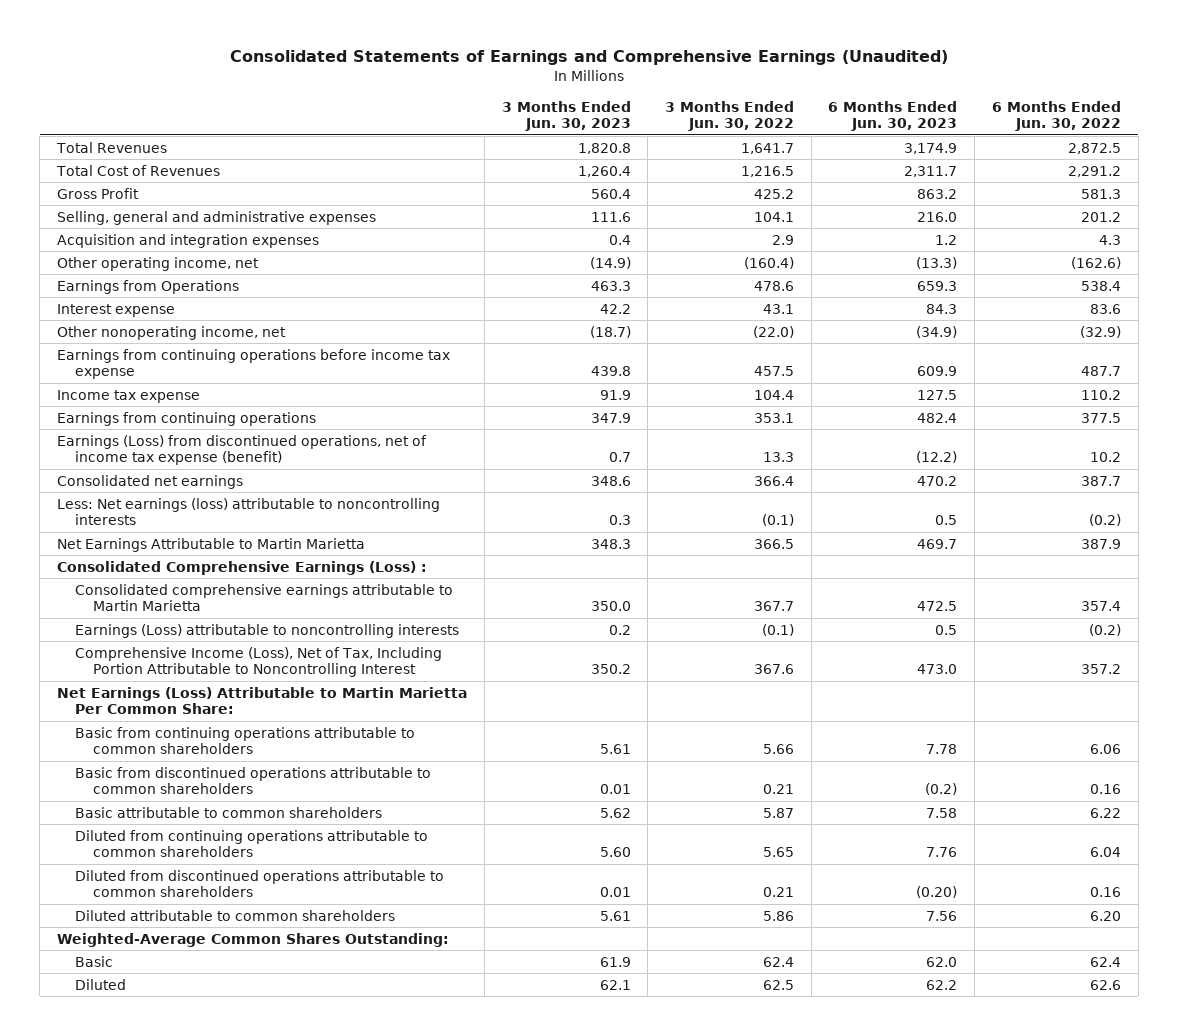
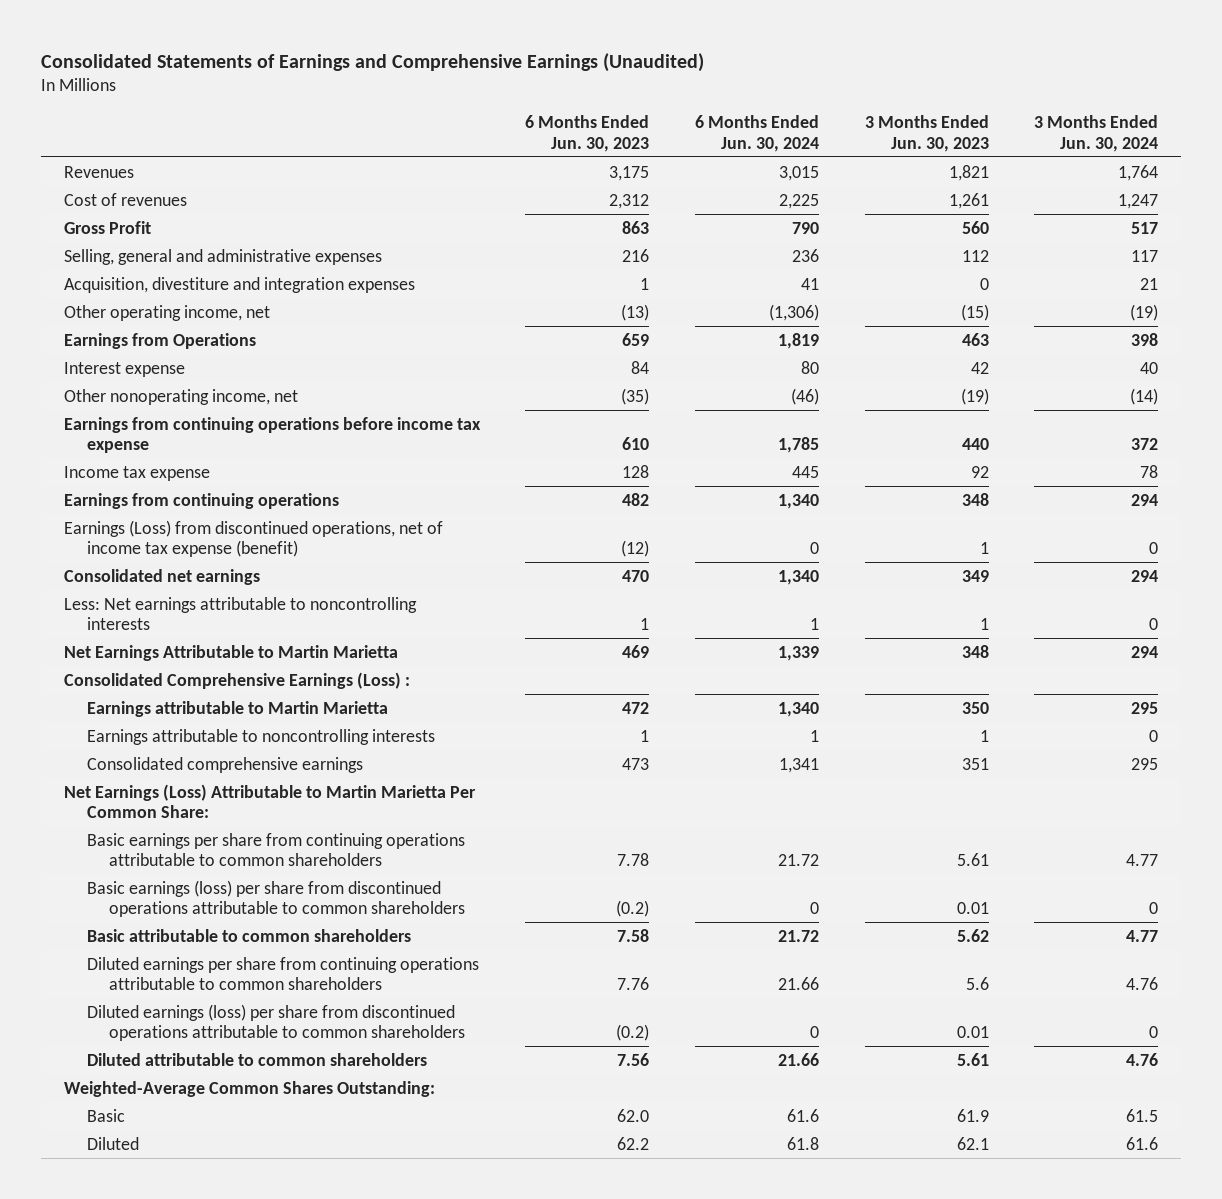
- | 3 Months Ended Jun. 30, 2023 | 3 Months Ended Jun. 30, 2022 | 6 Months Ended Jun. 30, 2023 | 6 Months Ended Jun. 30, 2022
+ | 6 Months Ended Jun. 30, 2023 | 6 Months Ended Jun. 30, 2024 | 3 Months Ended Jun. 30, 2023 | 3 Months Ended Jun. 30, 2024
- Total Revenues | 1,820.8 | 1,641.7 | 3,174.9 | 2,872.5
- Total Cost of Revenues | 1,260.4 | 1,216.5 | 2,311.7 | 2,291.2
- Gross Profit | 560.4 | 425.2 | 863.2 | 581.3
- Selling, general and administrative expenses | 111.6 | 104.1 | 216.0 | 201.2
- Acquisition and integration expenses | 0.4 | 2.9 | 1.2 | 4.3
- Other operating income, net | (14.9) | (160.4) | (13.3) | (162.6)
- Earnings from Operations | 463.3 | 478.6 | 659.3 | 538.4
- Interest expense | 42.2 | 43.1 | 84.3 | 83.6
- Other nonoperating income, net | (18.7) | (22.0) | (34.9) | (32.9)
- Earnings from continuing operations before income tax expense | 439.8 | 457.5 | 609.9 | 487.7
- Income tax expense | 91.9 | 104.4 | 127.5 | 110.2
- Earnings from continuing operations | 347.9 | 353.1 | 482.4 | 377.5
- Earnings (Loss) from discontinued operations, net of income tax expense (benefit) | 0.7 | 13.3 | (12.2) | 10.2
- Consolidated net earnings | 348.6 | 366.4 | 470.2 | 387.7
- Less: Net earnings (loss) attributable to noncontrolling interests | 0.3 | (0.1) | 0.5 | (0.2)
- Net Earnings Attributable to Martin Marietta | 348.3 | 366.5 | 469.7 | 387.9
+ Revenues | 3,175 | 3,015 | 1,821 | 1,764
+ Cost of revenues | 2,312 | 2,225 | 1,261 | 1,247
+ Gross Profit | 863 | 790 | 560 | 517
+ Selling, general and administrative expenses | 216 | 236 | 112 | 117
+ Acquisition, divestiture and integration expenses | 1 | 41 | 0 | 21
+ Other operating income, net | (13) | (1,306) | (15) | (19)
+ Earnings from Operations | 659 | 1,819 | 463 | 398
+ Interest expense | 84 | 80 | 42 | 40
+ Other nonoperating income, net | (35) | (46) | (19) | (14)
+ Earnings from continuing operations before income tax expense | 610 | 1,785 | 440 | 372
+ Income tax expense | 128 | 445 | 92 | 78
+ Earnings from continuing operations | 482 | 1,340 | 348 | 294
+ Earnings (Loss) from discontinued operations, net of income tax expense (benefit) | (12) | 0 | 1 | 0
+ Consolidated net earnings | 470 | 1,340 | 349 | 294
+ Less: Net earnings attributable to noncontrolling interests | 1 | 1 | 1 | 0
+ Net Earnings Attributable to Martin Marietta | 469 | 1,339 | 348 | 294
- Consolidated comprehensive earnings attributable to Martin Marietta | 350.0 | 367.7 | 472.5 | 357.4
- Earnings (Loss) attributable to noncontrolling interests | 0.2 | (0.1) | 0.5 | (0.2)
- Comprehensive Income (Loss), Net of Tax, Including Portion Attributable to Noncontrolling Interest | 350.2 | 367.6 | 473.0 | 357.2
+ Earnings attributable to Martin Marietta | 472 | 1,340 | 350 | 295
+ Earnings attributable to noncontrolling interests | 1 | 1 | 1 | 0
+ Consolidated comprehensive earnings | 473 | 1,341 | 351 | 295
- Basic from continuing operations attributable to common shareholders | 5.61 | 5.66 | 7.78 | 6.06
- Basic from discontinued operations attributable to common shareholders | 0.01 | 0.21 | (0.2) | 0.16
+ Basic earnings per share from continuing operations attributable to common shareholders | 7.78 | 21.72 | 5.61 | 4.77
+ Basic earnings (loss) per share from discontinued operations attributable to common shareholders | (0.2) | 0 | 0.01 | 0
- Diluted from continuing operations attributable to common shareholders | 5.60 | 5.65 | 7.76 | 6.04
- Diluted from discontinued operations attributable to common shareholders | 0.01 | 0.21 | (0.20) | 0.16
+ Diluted earnings per share from continuing operations attributable to common shareholders | 7.76 | 21.66 | 5.6 | 4.76
+ Diluted earnings (loss) per share from discontinued operations attributable to common shareholders | (0.2) | 0 | 0.01 | 0

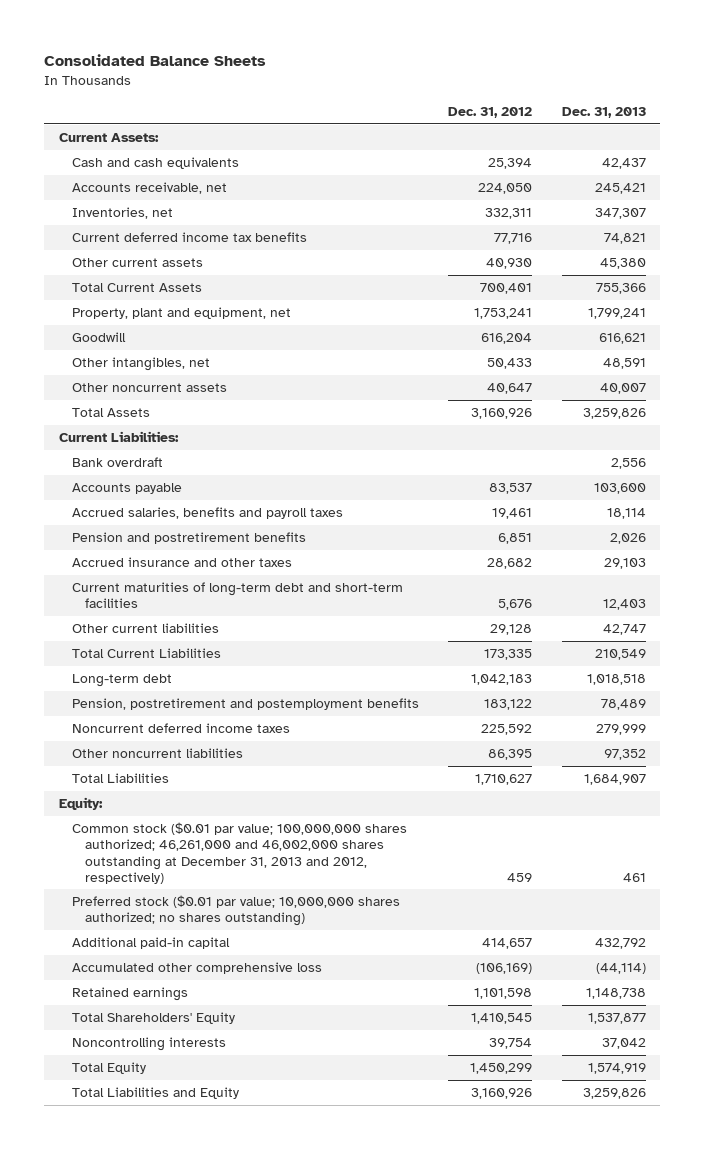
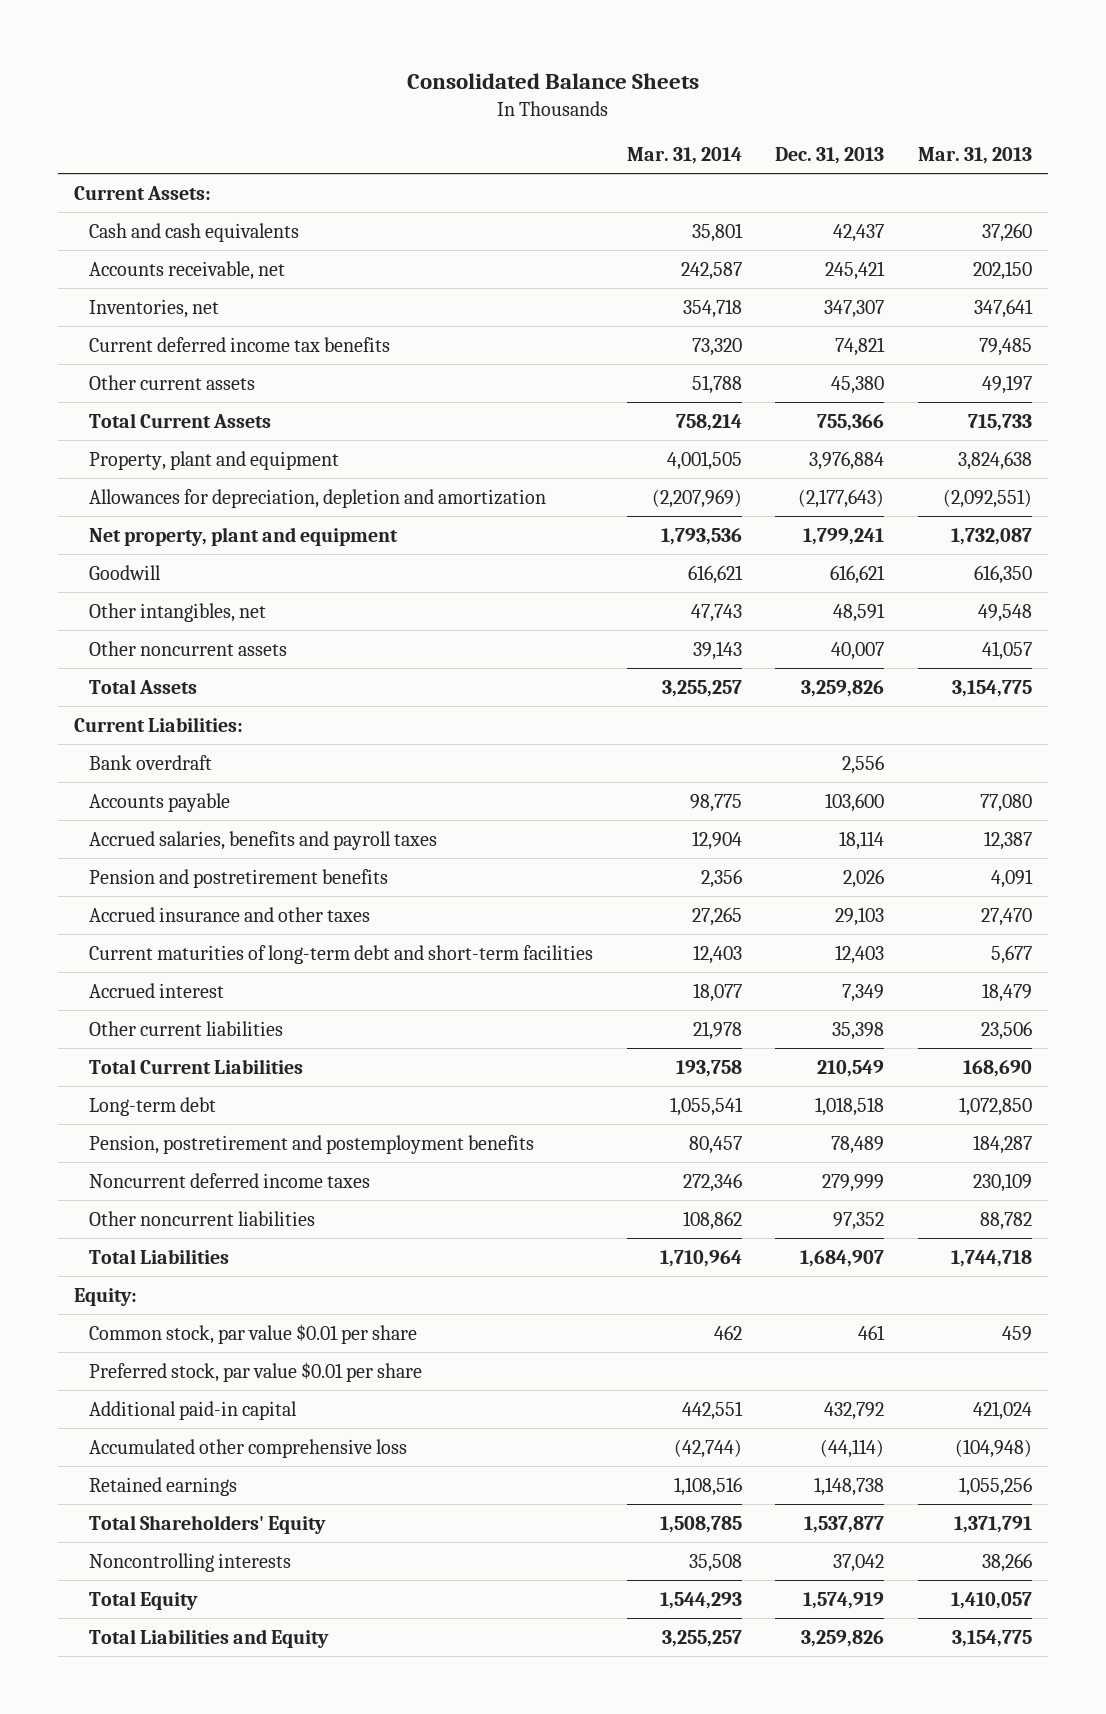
- | Dec. 31, 2012 | Dec. 31, 2013
+ | Mar. 31, 2014 | Dec. 31, 2013 | Mar. 31, 2013
- Property, plant and equipment, net | 1,753,241 | 1,799,241
+ Property, plant and equipment | 4,001,505 | 3,976,884 | 3,824,638
+ Allowances for depreciation, depletion and amortization | (2,207,969) | (2,177,643) | (2,092,551)
+ Net property, plant and equipment | 1,793,536 | 1,799,241 | 1,732,087
- Other current liabilities | 29,128 | 42,747
+ Accrued interest | 18,077 | 7,349 | 18,479
+ Other current liabilities | 21,978 | 35,398 | 23,506
- Common stock ($0.01 par value; 100,000,000 shares authorized; 46,261,000 and 46,002,000 shares outstanding at December 31, 2013 and 2012, respectively) | 459 | 461
- Preferred stock ($0.01 par value; 10,000,000 shares authorized; no shares outstanding)
+ Common stock, par value $0.01 per share | 462 | 461 | 459
+ Preferred stock, par value $0.01 per share

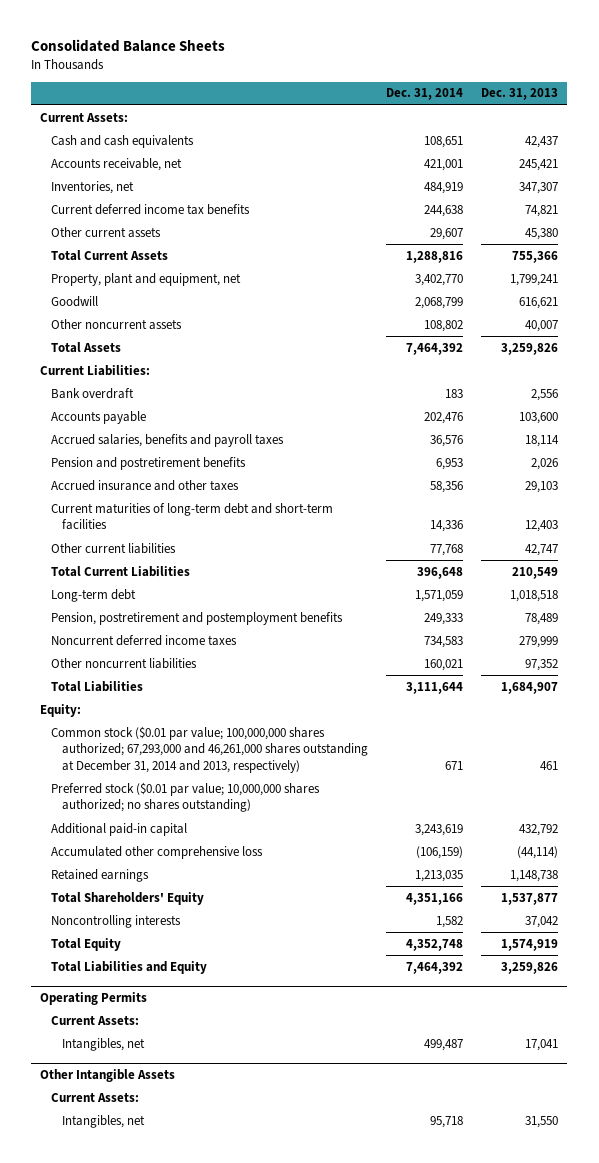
- | Mar. 31, 2014 | Dec. 31, 2013 | Mar. 31, 2013
+ | Dec. 31, 2014 | Dec. 31, 2013
- Property, plant and equipment | 4,001,505 | 3,976,884 | 3,824,638
- Allowances for depreciation, depletion and amortization | (2,207,969) | (2,177,643) | (2,092,551)
- Net property, plant and equipment | 1,793,536 | 1,799,241 | 1,732,087
+ Property, plant and equipment, net | 3,402,770 | 1,799,241
- Other intangibles, net | 47,743 | 48,591 | 49,548
- Accrued interest | 18,077 | 7,349 | 18,479
- Other current liabilities | 21,978 | 35,398 | 23,506
+ Other current liabilities | 77,768 | 42,747
- Common stock, par value $0.01 per share | 462 | 461 | 459
- Preferred stock, par value $0.01 per share
+ Common stock ($0.01 par value; 100,000,000 shares authorized; 67,293,000 and 46,261,000 shares outstanding at December 31, 2014 and 2013, respectively) | 671 | 461
+ Preferred stock ($0.01 par value; 10,000,000 shares authorized; no shares outstanding)
+ Operating Permits
+ Current Assets:
+ Intangibles, net | 499,487 | 17,041
+ Other Intangible Assets
+ Current Assets:
+ Intangibles, net | 95,718 | 31,550

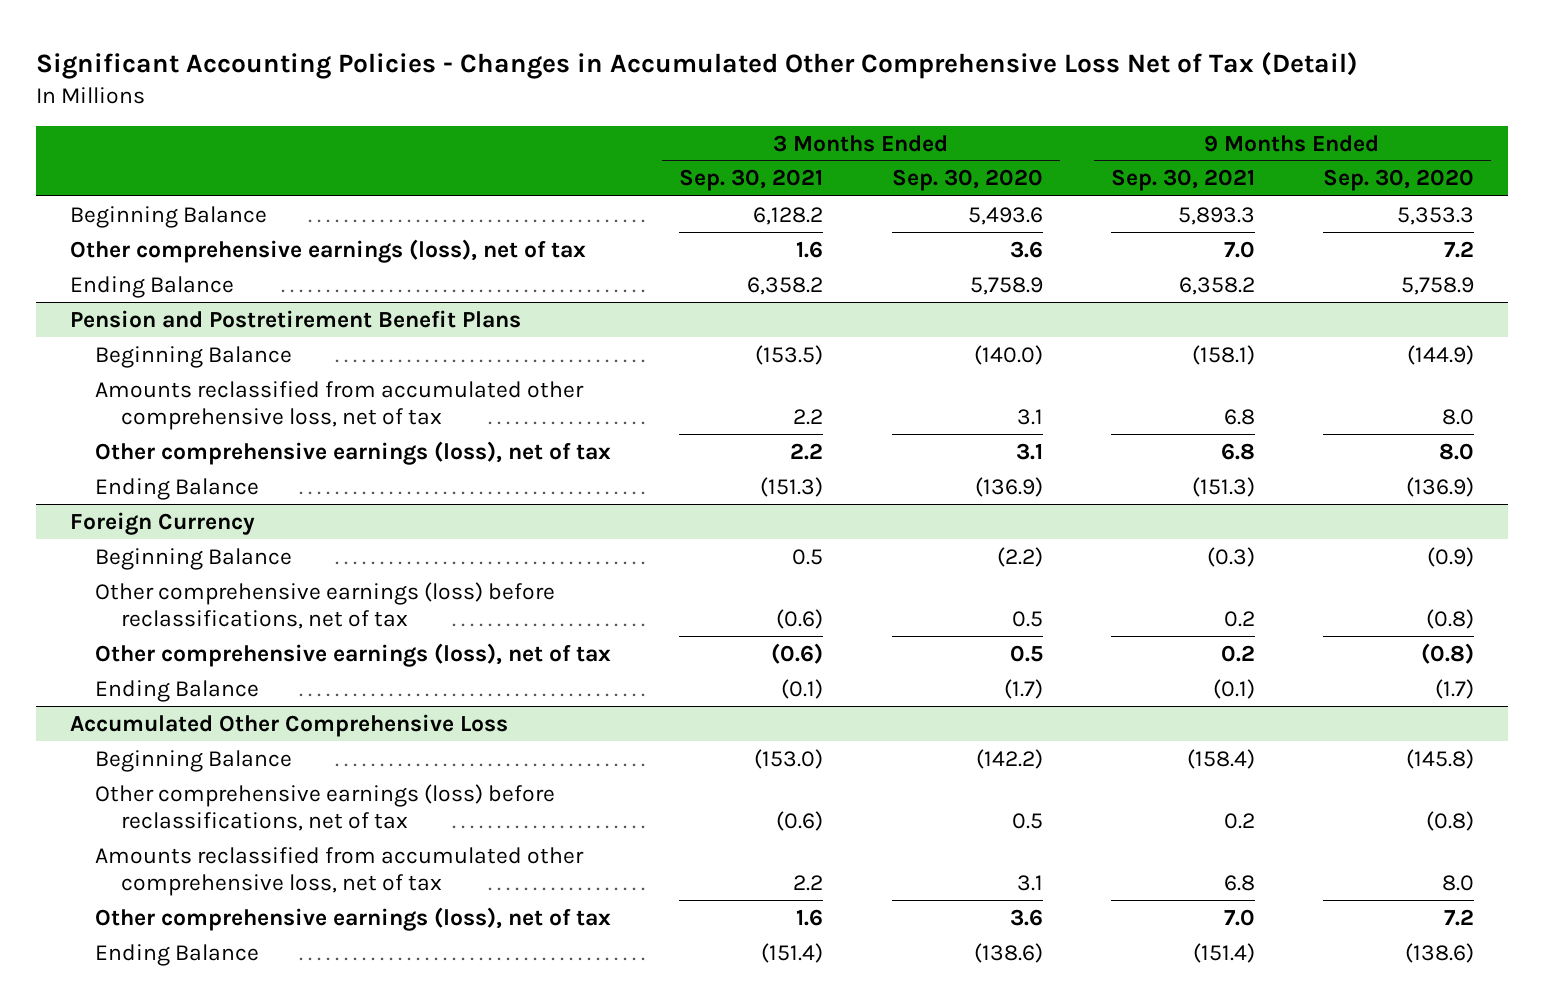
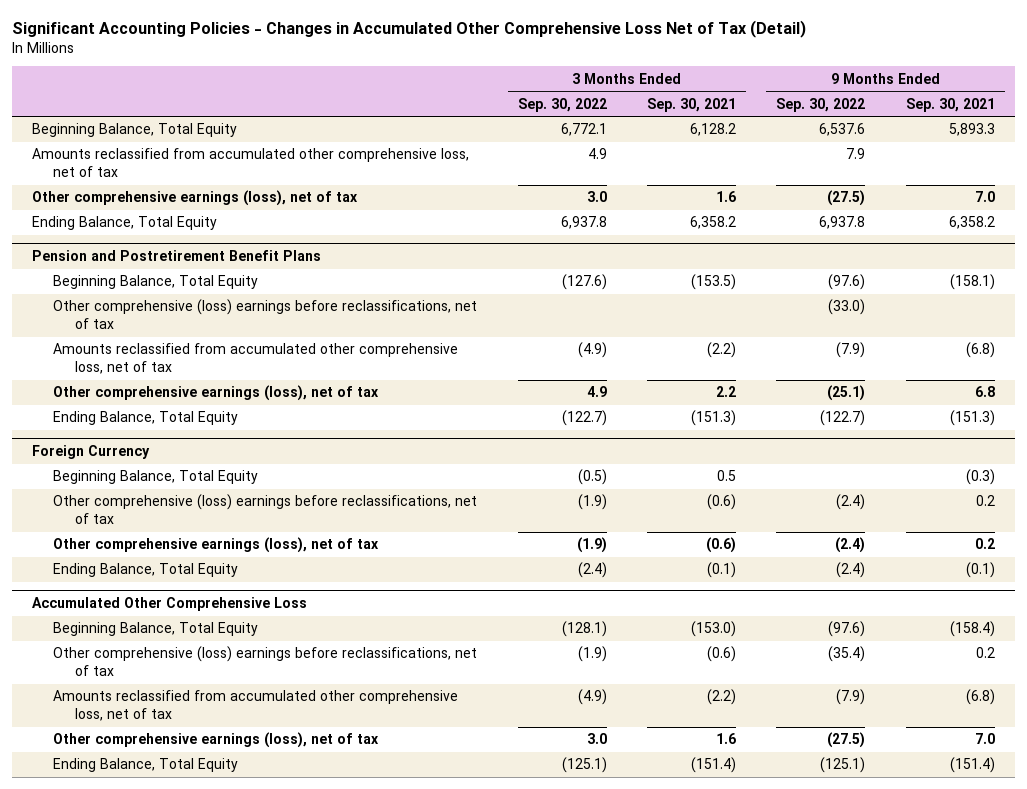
- | 3 Months Ended Sep. 30, 2021 | 3 Months Ended Sep. 30, 2020 | 9 Months Ended Sep. 30, 2021 | 9 Months Ended Sep. 30, 2020
+ | 3 Months Ended Sep. 30, 2022 | 3 Months Ended Sep. 30, 2021 | 9 Months Ended Sep. 30, 2022 | 9 Months Ended Sep. 30, 2021
- Beginning Balance | 6,128.2 | 5,493.6 | 5,893.3 | 5,353.3
+ Beginning Balance, Total Equity | 6,772.1 | 6,128.2 | 6,537.6 | 5,893.3
+ Amounts reclassified from accumulated other comprehensive loss, net of tax | 4.9 | | 7.9 |
- Ending Balance | 6,358.2 | 5,758.9 | 6,358.2 | 5,758.9
+ Ending Balance, Total Equity | 6,937.8 | 6,358.2 | 6,937.8 | 6,358.2
@ Pension and Postretirement Benefit Plans
- Beginning Balance | (153.5) | (140.0) | (158.1) | (144.9)
- Amounts reclassified from accumulated other comprehensive loss, net of tax | 2.2 | 3.1 | 6.8 | 8.0
+ Beginning Balance, Total Equity | (127.6) | (153.5) | (97.6) | (158.1)
+ Other comprehensive (loss) earnings before reclassifications, net of tax | | | (33.0) |
+ Amounts reclassified from accumulated other comprehensive loss, net of tax | (4.9) | (2.2) | (7.9) | (6.8)
- Ending Balance | (151.3) | (136.9) | (151.3) | (136.9)
+ Ending Balance, Total Equity | (122.7) | (151.3) | (122.7) | (151.3)
@ Foreign Currency
- Beginning Balance | 0.5 | (2.2) | (0.3) | (0.9)
- Other comprehensive earnings (loss) before reclassifications, net of tax | (0.6) | 0.5 | 0.2 | (0.8)
+ Beginning Balance, Total Equity | (0.5) | 0.5 | | (0.3)
+ Other comprehensive (loss) earnings before reclassifications, net of tax | (1.9) | (0.6) | (2.4) | 0.2
- Ending Balance | (0.1) | (1.7) | (0.1) | (1.7)
+ Ending Balance, Total Equity | (2.4) | (0.1) | (2.4) | (0.1)
@ Accumulated Other Comprehensive Loss
- Beginning Balance | (153.0) | (142.2) | (158.4) | (145.8)
- Other comprehensive earnings (loss) before reclassifications, net of tax | (0.6) | 0.5 | 0.2 | (0.8)
- Amounts reclassified from accumulated other comprehensive loss, net of tax | 2.2 | 3.1 | 6.8 | 8.0
+ Beginning Balance, Total Equity | (128.1) | (153.0) | (97.6) | (158.4)
+ Other comprehensive (loss) earnings before reclassifications, net of tax | (1.9) | (0.6) | (35.4) | 0.2
+ Amounts reclassified from accumulated other comprehensive loss, net of tax | (4.9) | (2.2) | (7.9) | (6.8)
- Ending Balance | (151.4) | (138.6) | (151.4) | (138.6)
+ Ending Balance, Total Equity | (125.1) | (151.4) | (125.1) | (151.4)

